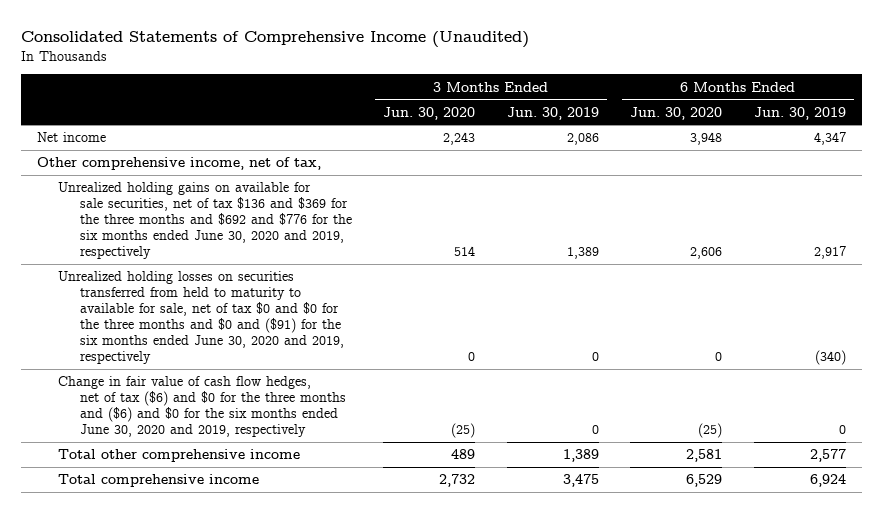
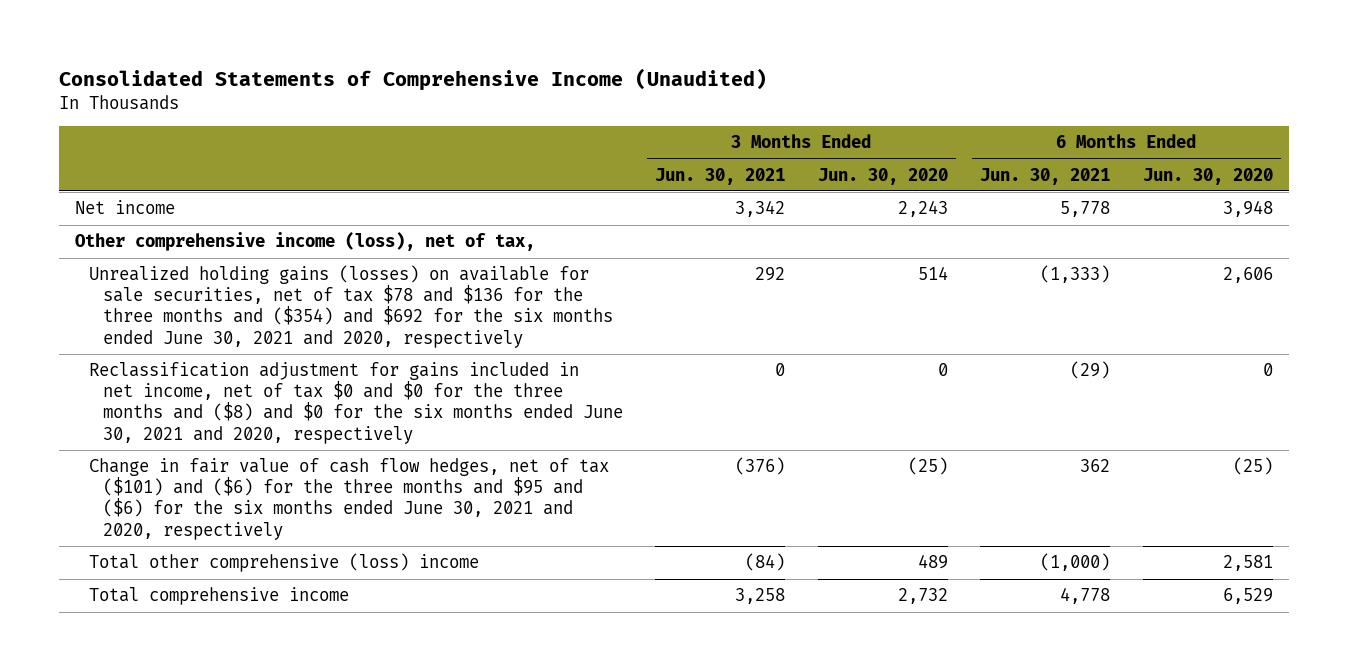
- | 3 Months Ended Jun. 30, 2020 | 3 Months Ended Jun. 30, 2019 | 6 Months Ended Jun. 30, 2020 | 6 Months Ended Jun. 30, 2019
+ | 3 Months Ended Jun. 30, 2021 | 3 Months Ended Jun. 30, 2020 | 6 Months Ended Jun. 30, 2021 | 6 Months Ended Jun. 30, 2020
- Other comprehensive income, net of tax,
- Unrealized holding gains on available for sale securities, net of tax $136 and $369 for the three months and $692 and $776 for the six months ended June 30, 2020 and 2019, respectively | 514 | 1,389 | 2,606 | 2,917
- Unrealized holding losses on securities transferred from held to maturity to available for sale, net of tax $0 and $0 for the three months and $0 and ($91) for the six months ended June 30, 2020 and 2019, respectively | 0 | 0 | 0 | (340)
- Change in fair value of cash flow hedges, net of tax ($6) and $0 for the three months and ($6) and $0 for the six months ended June 30, 2020 and 2019, respectively | (25) | 0 | (25) | 0
- Total other comprehensive income | 489 | 1,389 | 2,581 | 2,577
+ Other comprehensive income (loss), net of tax,
+ Unrealized holding gains (losses) on available for sale securities, net of tax $78 and $136 for the three months and ($354) and $692 for the six months ended June 30, 2021 and 2020, respectively | 292 | 514 | (1,333) | 2,606
+ Reclassification adjustment for gains included in net income, net of tax $0 and $0 for the three months and ($8) and $0 for the six months ended June 30, 2021 and 2020, respectively | 0 | 0 | (29) | 0
+ Change in fair value of cash flow hedges, net of tax ($101) and ($6) for the three months and $95 and ($6) for the six months ended June 30, 2021 and 2020, respectively | (376) | (25) | 362 | (25)
+ Total other comprehensive (loss) income | (84) | 489 | (1,000) | 2,581

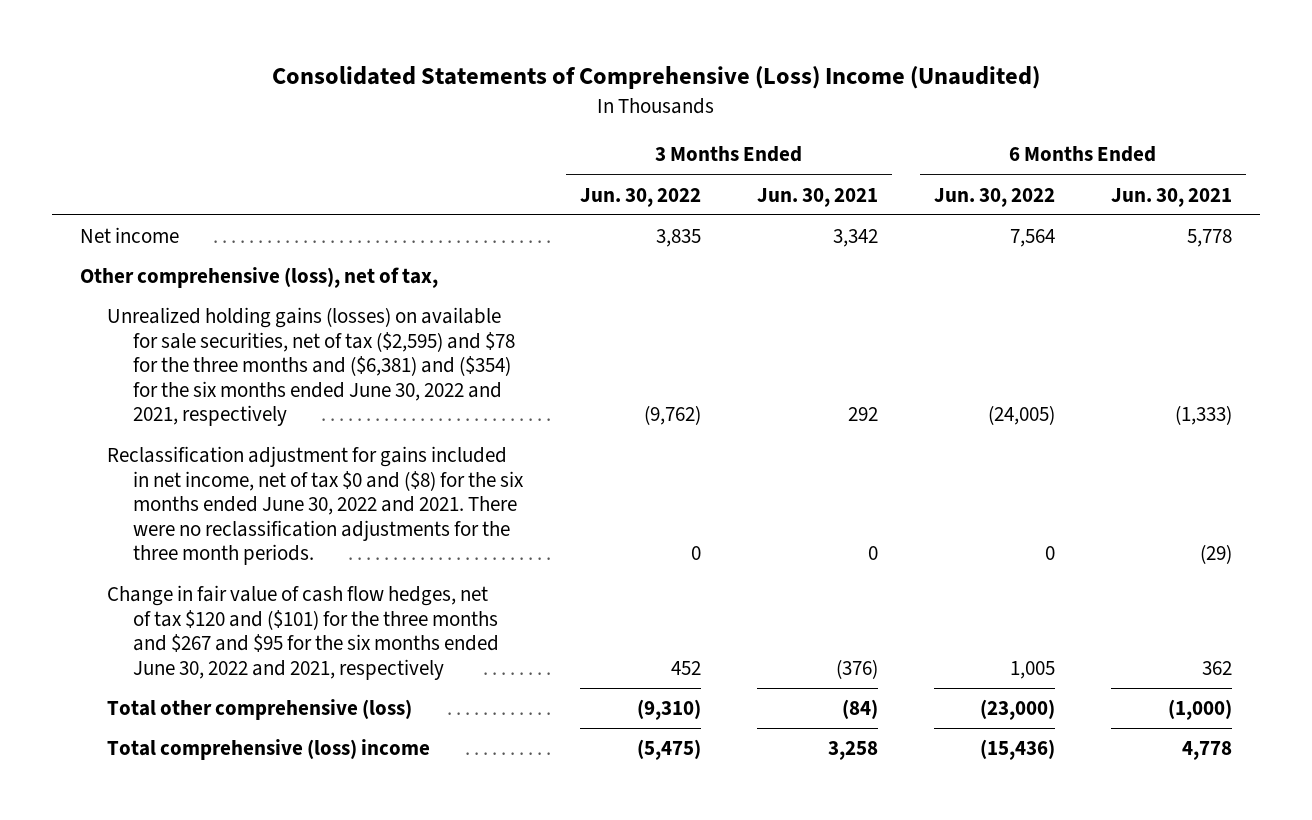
- Consolidated Statements of Comprehensive Income (Unaudited)
+ Consolidated Statements of Comprehensive (Loss) Income (Unaudited)
- | 3 Months Ended Jun. 30, 2021 | 3 Months Ended Jun. 30, 2020 | 6 Months Ended Jun. 30, 2021 | 6 Months Ended Jun. 30, 2020
+ | 3 Months Ended Jun. 30, 2022 | 3 Months Ended Jun. 30, 2021 | 6 Months Ended Jun. 30, 2022 | 6 Months Ended Jun. 30, 2021
- Other comprehensive income (loss), net of tax,
- Unrealized holding gains (losses) on available for sale securities, net of tax $78 and $136 for the three months and ($354) and $692 for the six months ended June 30, 2021 and 2020, respectively | 292 | 514 | (1,333) | 2,606
- Reclassification adjustment for gains included in net income, net of tax $0 and $0 for the three months and ($8) and $0 for the six months ended June 30, 2021 and 2020, respectively | 0 | 0 | (29) | 0
- Change in fair value of cash flow hedges, net of tax ($101) and ($6) for the three months and $95 and ($6) for the six months ended June 30, 2021 and 2020, respectively | (376) | (25) | 362 | (25)
- Total other comprehensive (loss) income | (84) | 489 | (1,000) | 2,581
- Total comprehensive income | 3,258 | 2,732 | 4,778 | 6,529
+ Other comprehensive (loss), net of tax,
+ Unrealized holding gains (losses) on available for sale securities, net of tax ($2,595) and $78 for the three months and ($6,381) and ($354) for the six months ended June 30, 2022 and 2021, respectively | (9,762) | 292 | (24,005) | (1,333)
+ Reclassification adjustment for gains included in net income, net of tax $0 and ($8) for the six months ended June 30, 2022 and 2021. There were no reclassification adjustments for the three month periods. | 0 | 0 | 0 | (29)
+ Change in fair value of cash flow hedges, net of tax $120 and ($101) for the three months and $267 and $95 for the six months ended June 30, 2022 and 2021, respectively | 452 | (376) | 1,005 | 362
+ Total other comprehensive (loss) | (9,310) | (84) | (23,000) | (1,000)
+ Total comprehensive (loss) income | (5,475) | 3,258 | (15,436) | 4,778

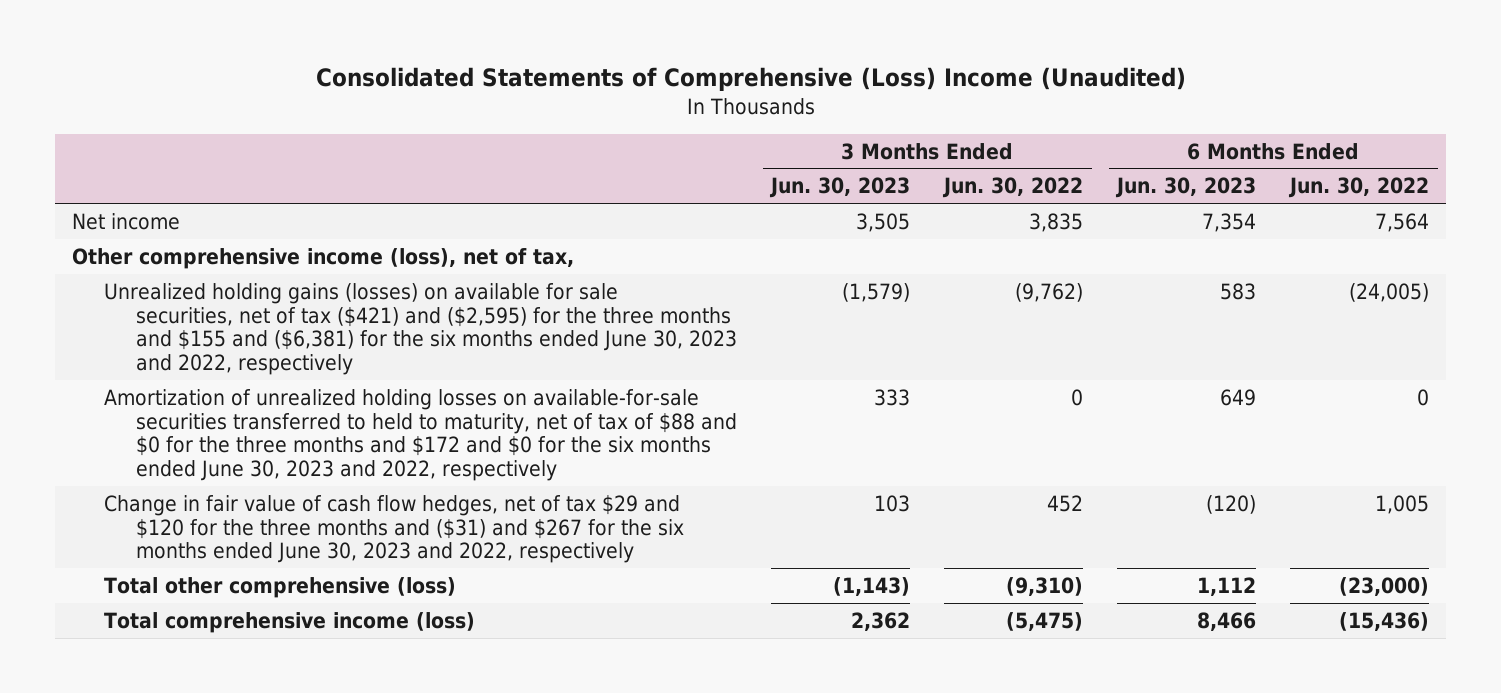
- | 3 Months Ended Jun. 30, 2022 | 3 Months Ended Jun. 30, 2021 | 6 Months Ended Jun. 30, 2022 | 6 Months Ended Jun. 30, 2021
+ | 3 Months Ended Jun. 30, 2023 | 3 Months Ended Jun. 30, 2022 | 6 Months Ended Jun. 30, 2023 | 6 Months Ended Jun. 30, 2022
- Other comprehensive (loss), net of tax,
- Unrealized holding gains (losses) on available for sale securities, net of tax ($2,595) and $78 for the three months and ($6,381) and ($354) for the six months ended June 30, 2022 and 2021, respectively | (9,762) | 292 | (24,005) | (1,333)
- Reclassification adjustment for gains included in net income, net of tax $0 and ($8) for the six months ended June 30, 2022 and 2021. There were no reclassification adjustments for the three month periods. | 0 | 0 | 0 | (29)
- Change in fair value of cash flow hedges, net of tax $120 and ($101) for the three months and $267 and $95 for the six months ended June 30, 2022 and 2021, respectively | 452 | (376) | 1,005 | 362
+ Other comprehensive income (loss), net of tax,
+ Unrealized holding gains (losses) on available for sale securities, net of tax ($421) and ($2,595) for the three months and $155 and ($6,381) for the six months ended June 30, 2023 and 2022, respectively | (1,579) | (9,762) | 583 | (24,005)
+ Amortization of unrealized holding losses on available-for-sale securities transferred to held to maturity, net of tax of $88 and $0 for the three months and $172 and $0 for the six months ended June 30, 2023 and 2022, respectively | 333 | 0 | 649 | 0
+ Change in fair value of cash flow hedges, net of tax $29 and $120 for the three months and ($31) and $267 for the six months ended June 30, 2023 and 2022, respectively | 103 | 452 | (120) | 1,005
- Total comprehensive (loss) income | (5,475) | 3,258 | (15,436) | 4,778
+ Total comprehensive income (loss) | 2,362 | (5,475) | 8,466 | (15,436)

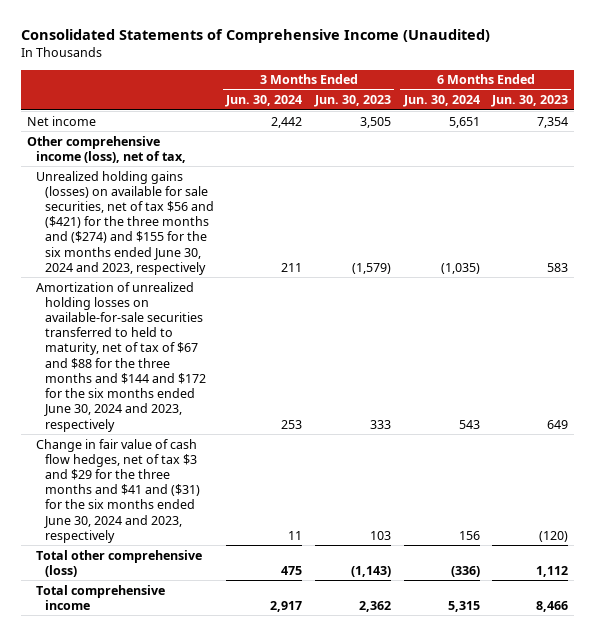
- Consolidated Statements of Comprehensive (Loss) Income (Unaudited)
+ Consolidated Statements of Comprehensive Income (Unaudited)
- | 3 Months Ended Jun. 30, 2023 | 3 Months Ended Jun. 30, 2022 | 6 Months Ended Jun. 30, 2023 | 6 Months Ended Jun. 30, 2022
+ | 3 Months Ended Jun. 30, 2024 | 3 Months Ended Jun. 30, 2023 | 6 Months Ended Jun. 30, 2024 | 6 Months Ended Jun. 30, 2023
- Unrealized holding gains (losses) on available for sale securities, net of tax ($421) and ($2,595) for the three months and $155 and ($6,381) for the six months ended June 30, 2023 and 2022, respectively | (1,579) | (9,762) | 583 | (24,005)
- Amortization of unrealized holding losses on available-for-sale securities transferred to held to maturity, net of tax of $88 and $0 for the three months and $172 and $0 for the six months ended June 30, 2023 and 2022, respectively | 333 | 0 | 649 | 0
- Change in fair value of cash flow hedges, net of tax $29 and $120 for the three months and ($31) and $267 for the six months ended June 30, 2023 and 2022, respectively | 103 | 452 | (120) | 1,005
+ Unrealized holding gains (losses) on available for sale securities, net of tax $56 and ($421) for the three months and ($274) and $155 for the six months ended June 30, 2024 and 2023, respectively | 211 | (1,579) | (1,035) | 583
+ Amortization of unrealized holding losses on available-for-sale securities transferred to held to maturity, net of tax of $67 and $88 for the three months and $144 and $172 for the six months ended June 30, 2024 and 2023, respectively | 253 | 333 | 543 | 649
+ Change in fair value of cash flow hedges, net of tax $3 and $29 for the three months and $41 and ($31) for the six months ended June 30, 2024 and 2023, respectively | 11 | 103 | 156 | (120)
- Total comprehensive income (loss) | 2,362 | (5,475) | 8,466 | (15,436)
+ Total comprehensive income | 2,917 | 2,362 | 5,315 | 8,466

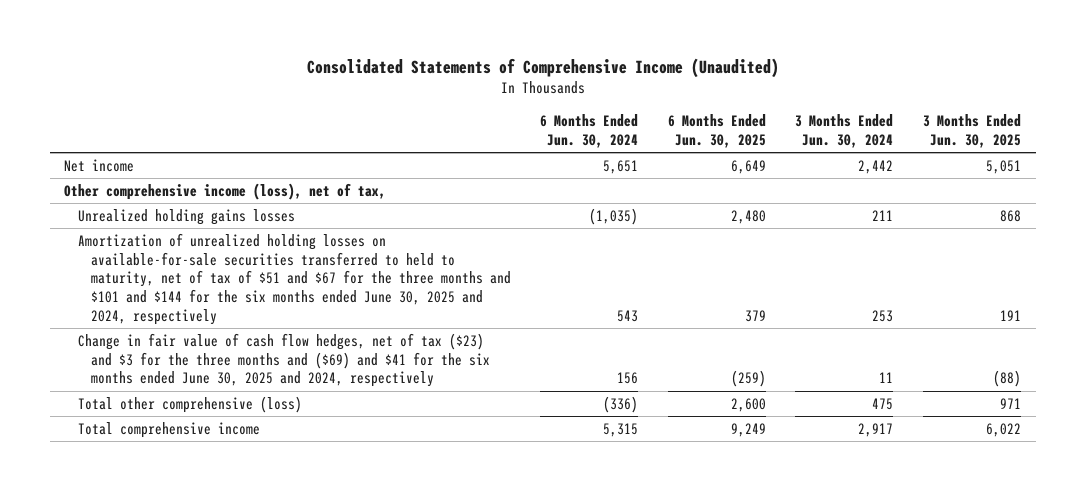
- | 3 Months Ended Jun. 30, 2024 | 3 Months Ended Jun. 30, 2023 | 6 Months Ended Jun. 30, 2024 | 6 Months Ended Jun. 30, 2023
+ | 6 Months Ended Jun. 30, 2024 | 6 Months Ended Jun. 30, 2025 | 3 Months Ended Jun. 30, 2024 | 3 Months Ended Jun. 30, 2025
- Unrealized holding gains (losses) on available for sale securities, net of tax $56 and ($421) for the three months and ($274) and $155 for the six months ended June 30, 2024 and 2023, respectively | 211 | (1,579) | (1,035) | 583
- Amortization of unrealized holding losses on available-for-sale securities transferred to held to maturity, net of tax of $67 and $88 for the three months and $144 and $172 for the six months ended June 30, 2024 and 2023, respectively | 253 | 333 | 543 | 649
- Change in fair value of cash flow hedges, net of tax $3 and $29 for the three months and $41 and ($31) for the six months ended June 30, 2024 and 2023, respectively | 11 | 103 | 156 | (120)
+ Unrealized holding gains losses | (1,035) | 2,480 | 211 | 868
+ Amortization of unrealized holding losses on available-for-sale securities transferred to held to maturity, net of tax of $51 and $67 for the three months and $101 and $144 for the six months ended June 30, 2025 and 2024, respectively | 543 | 379 | 253 | 191
+ Change in fair value of cash flow hedges, net of tax ($23) and $3 for the three months and ($69) and $41 for the six months ended June 30, 2025 and 2024, respectively | 156 | (259) | 11 | (88)

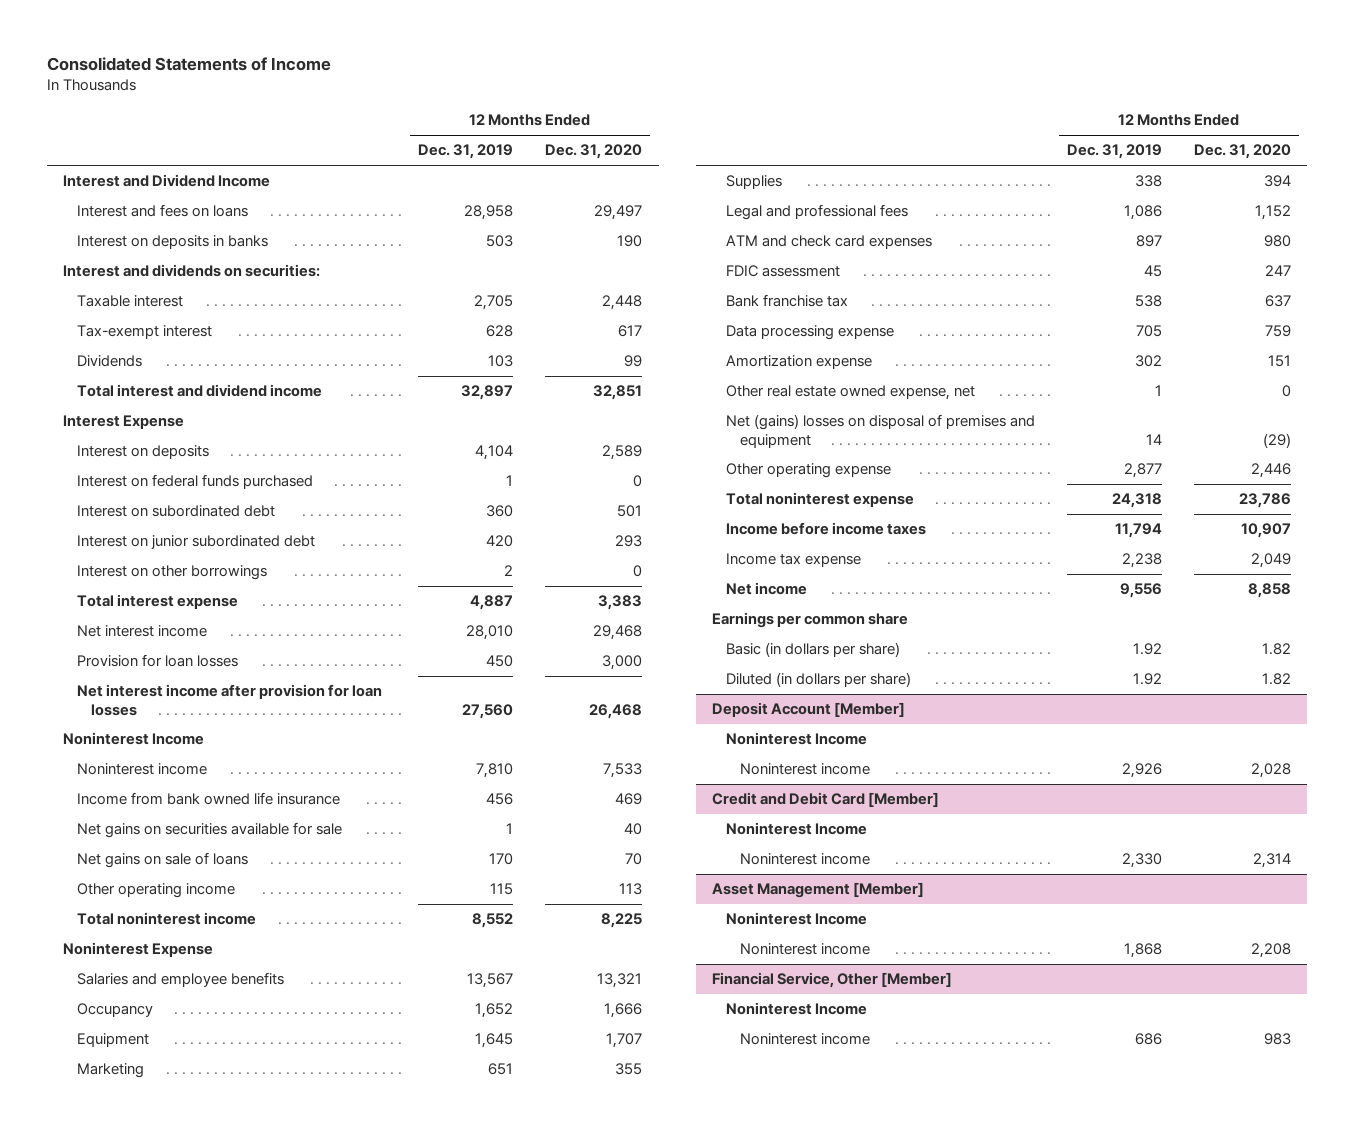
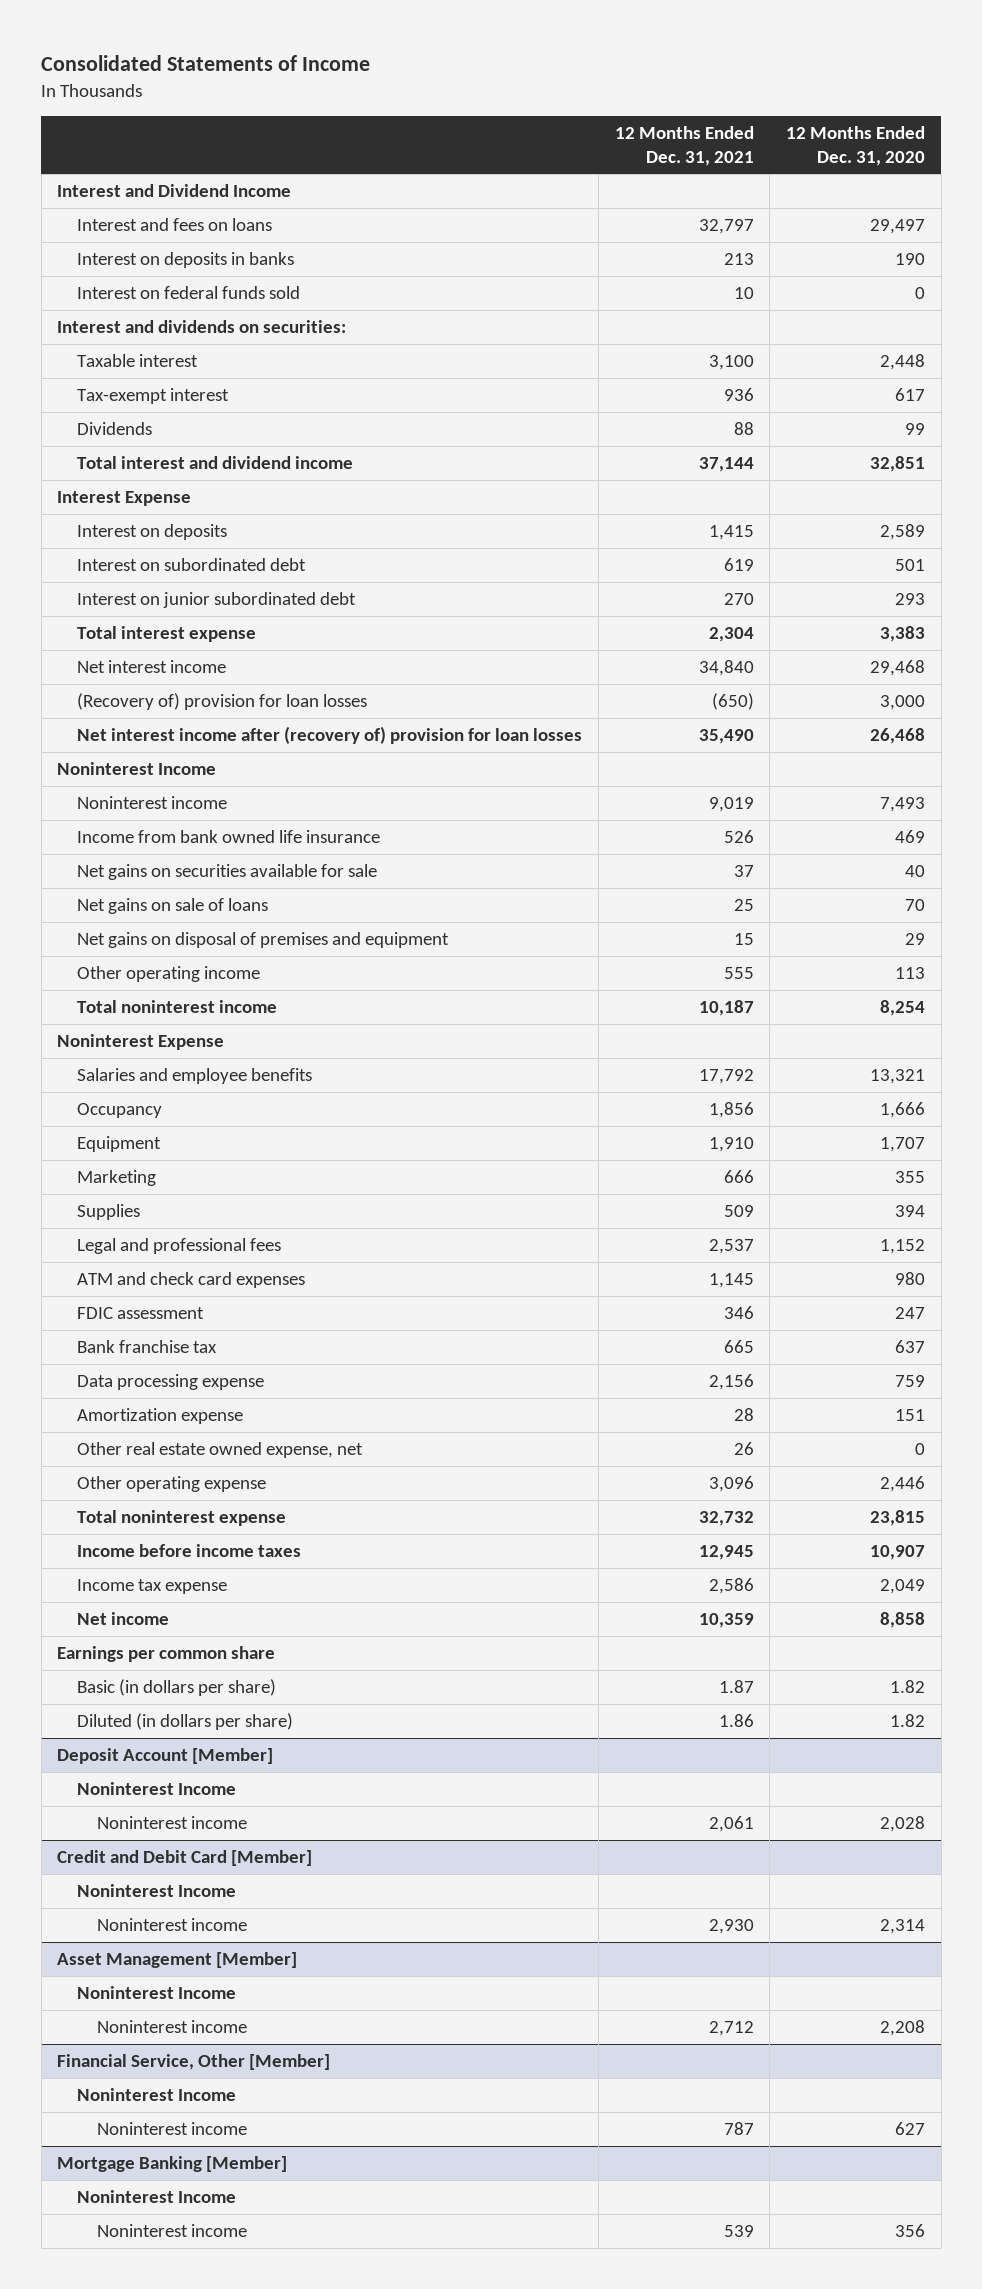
- | 12 Months Ended Dec. 31, 2019 | 12 Months Ended Dec. 31, 2020
+ | 12 Months Ended Dec. 31, 2021 | 12 Months Ended Dec. 31, 2020
+ Interest on federal funds sold | 10 | 0
- Interest on federal funds purchased | 1 | 0
- Interest on other borrowings | 2 | 0
- Provision for loan losses | 450 | 3,000
- Net interest income after provision for loan losses | 27,560 | 26,468
+ (Recovery of) provision for loan losses | (650) | 3,000
+ Net interest income after (recovery of) provision for loan losses | 35,490 | 26,468
- Noninterest income | 7,810 | 7,533
+ Noninterest income | 9,019 | 7,493
+ Net gains on disposal of premises and equipment | 15 | 29
- Total noninterest income | 8,552 | 8,225
+ Total noninterest income | 10,187 | 8,254
- Net (gains) losses on disposal of premises and equipment | 14 | (29)
- Total noninterest expense | 24,318 | 23,786
+ Total noninterest expense | 32,732 | 23,815
@ Financial Service, Other [Member]
- Noninterest income | 686 | 983
+ Noninterest income | 787 | 627
+ Mortgage Banking [Member]
+ Noninterest Income
+ Noninterest income | 539 | 356

